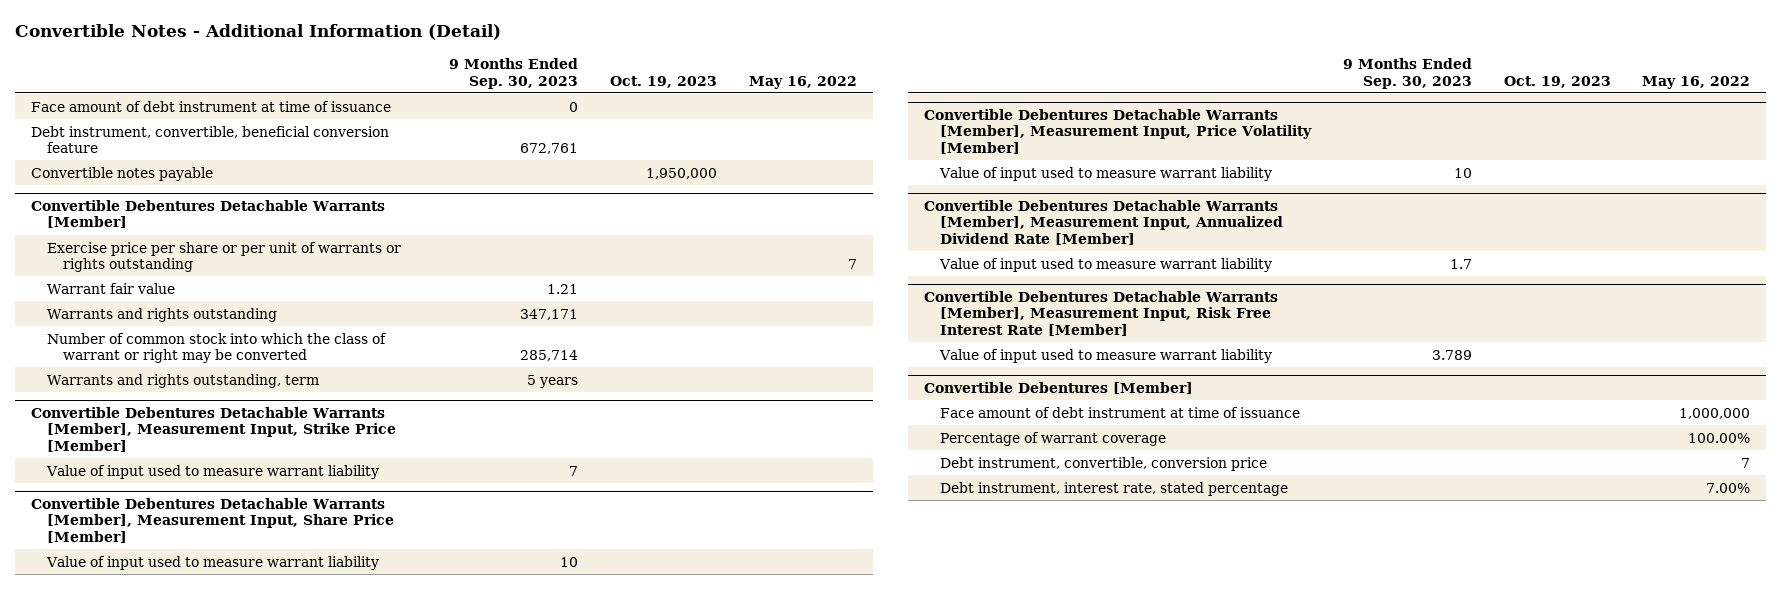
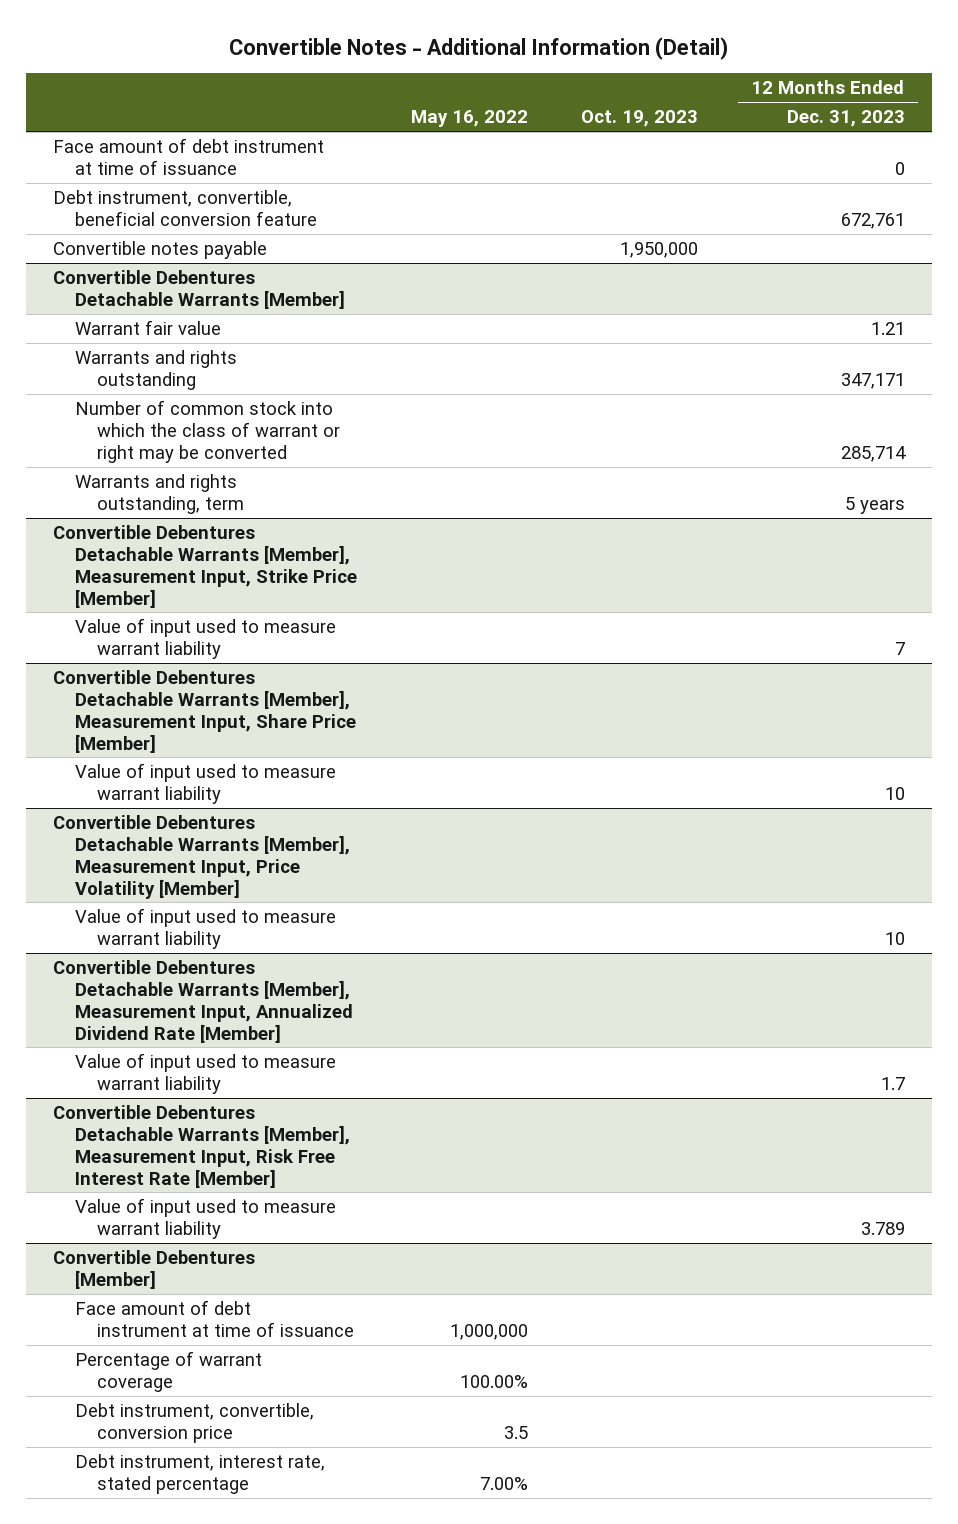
- | 9 Months Ended Sep. 30, 2023 | Oct. 19, 2023 | May 16, 2022
+ | May 16, 2022 | Oct. 19, 2023 | 12 Months Ended Dec. 31, 2023
@ Convertible Debentures Detachable Warrants [Member]
- Exercise price per share or per unit of warrants or rights outstanding | | | 7
@ Convertible Debentures [Member]
- Debt instrument, convertible, conversion price | | | 7
+ Debt instrument, convertible, conversion price | 3.5 | |

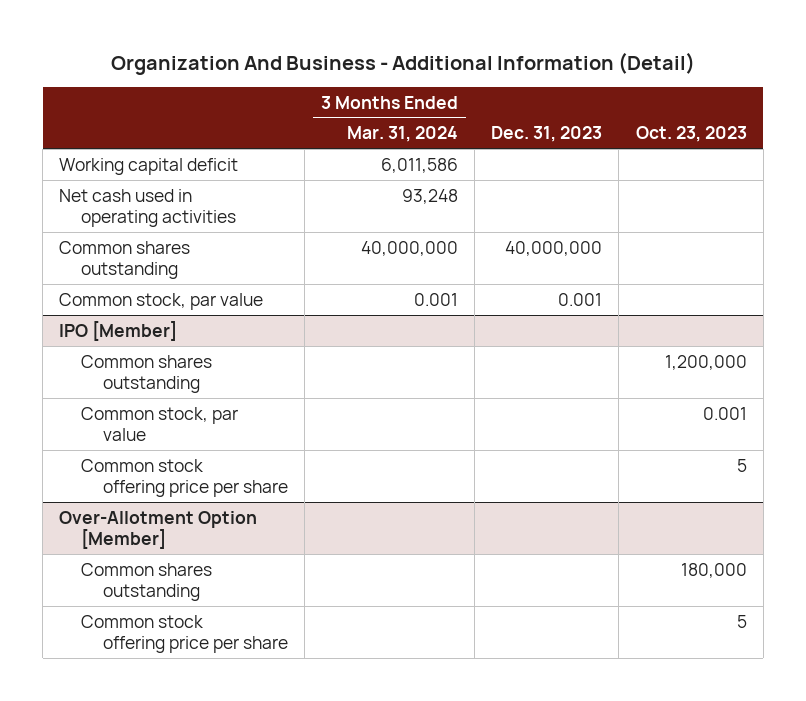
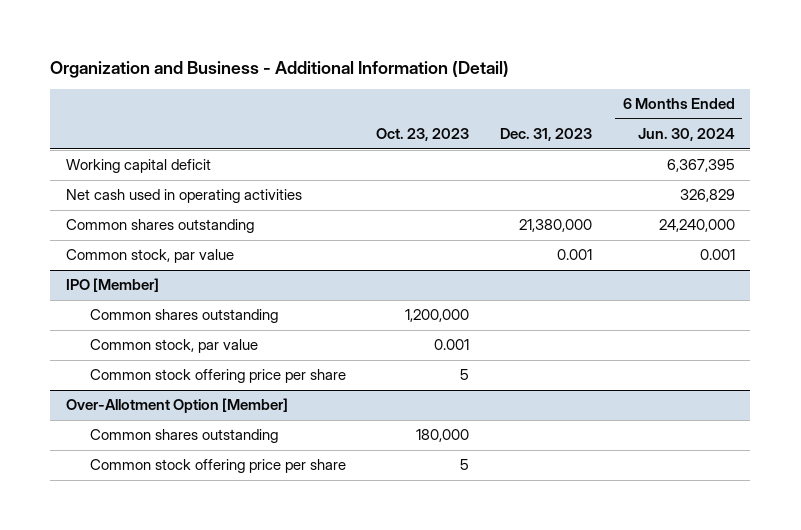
- Organization And Business - Additional Information (Detail)
+ Organization and Business - Additional Information (Detail)
- | 3 Months Ended Mar. 31, 2024 | Dec. 31, 2023 | Oct. 23, 2023
+ | Oct. 23, 2023 | Dec. 31, 2023 | 6 Months Ended Jun. 30, 2024
- Common shares outstanding | 40,000,000 | 40,000,000 |
+ Common shares outstanding | | 21,380,000 | 24,240,000

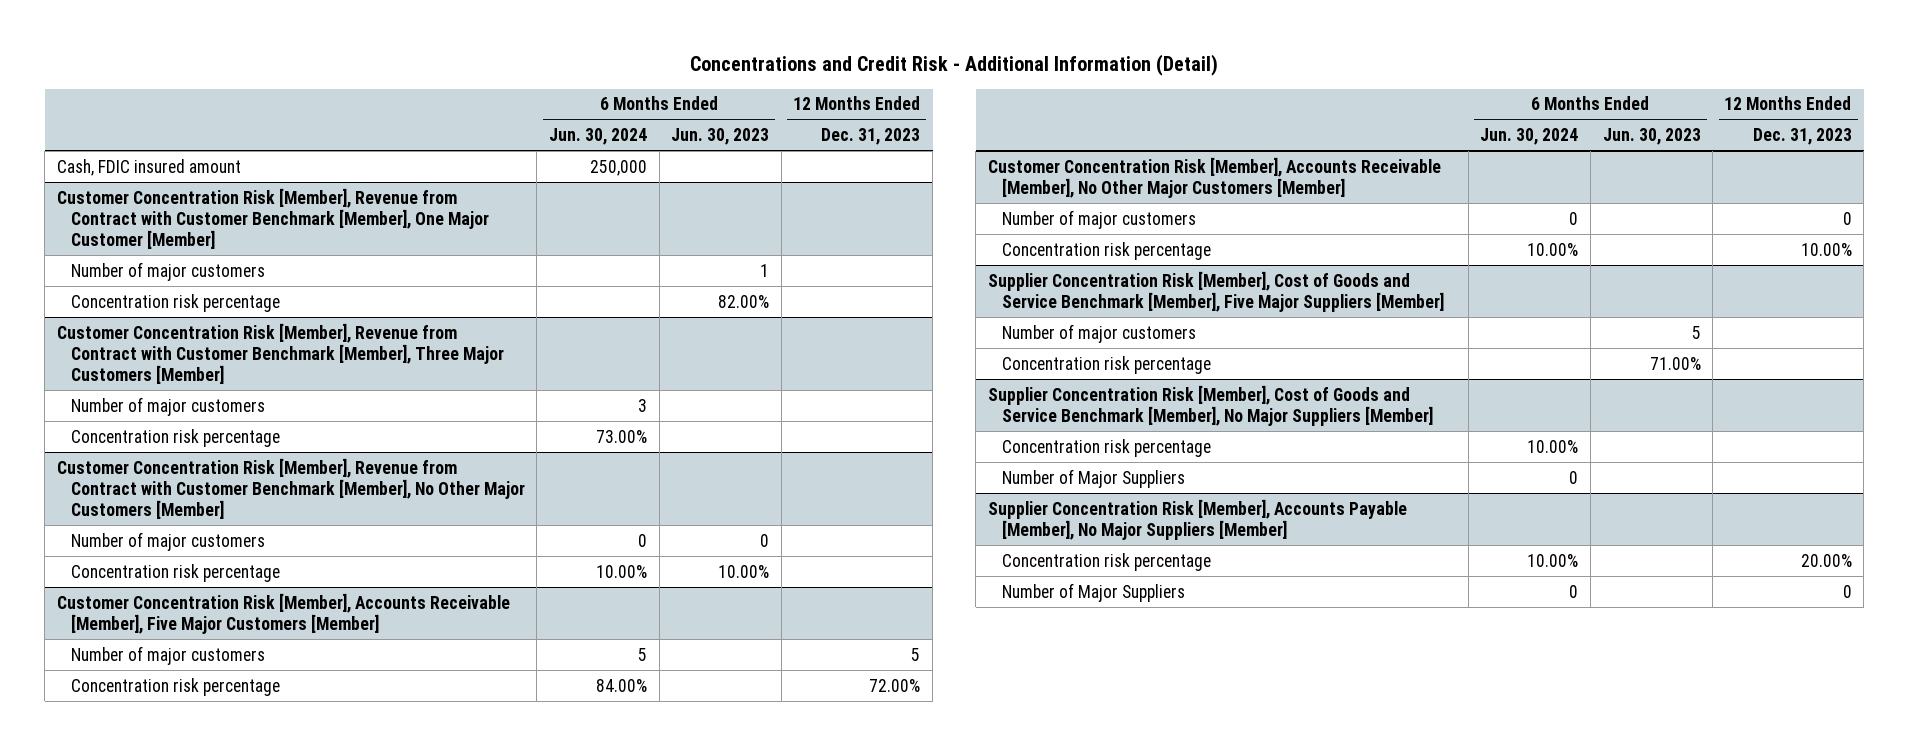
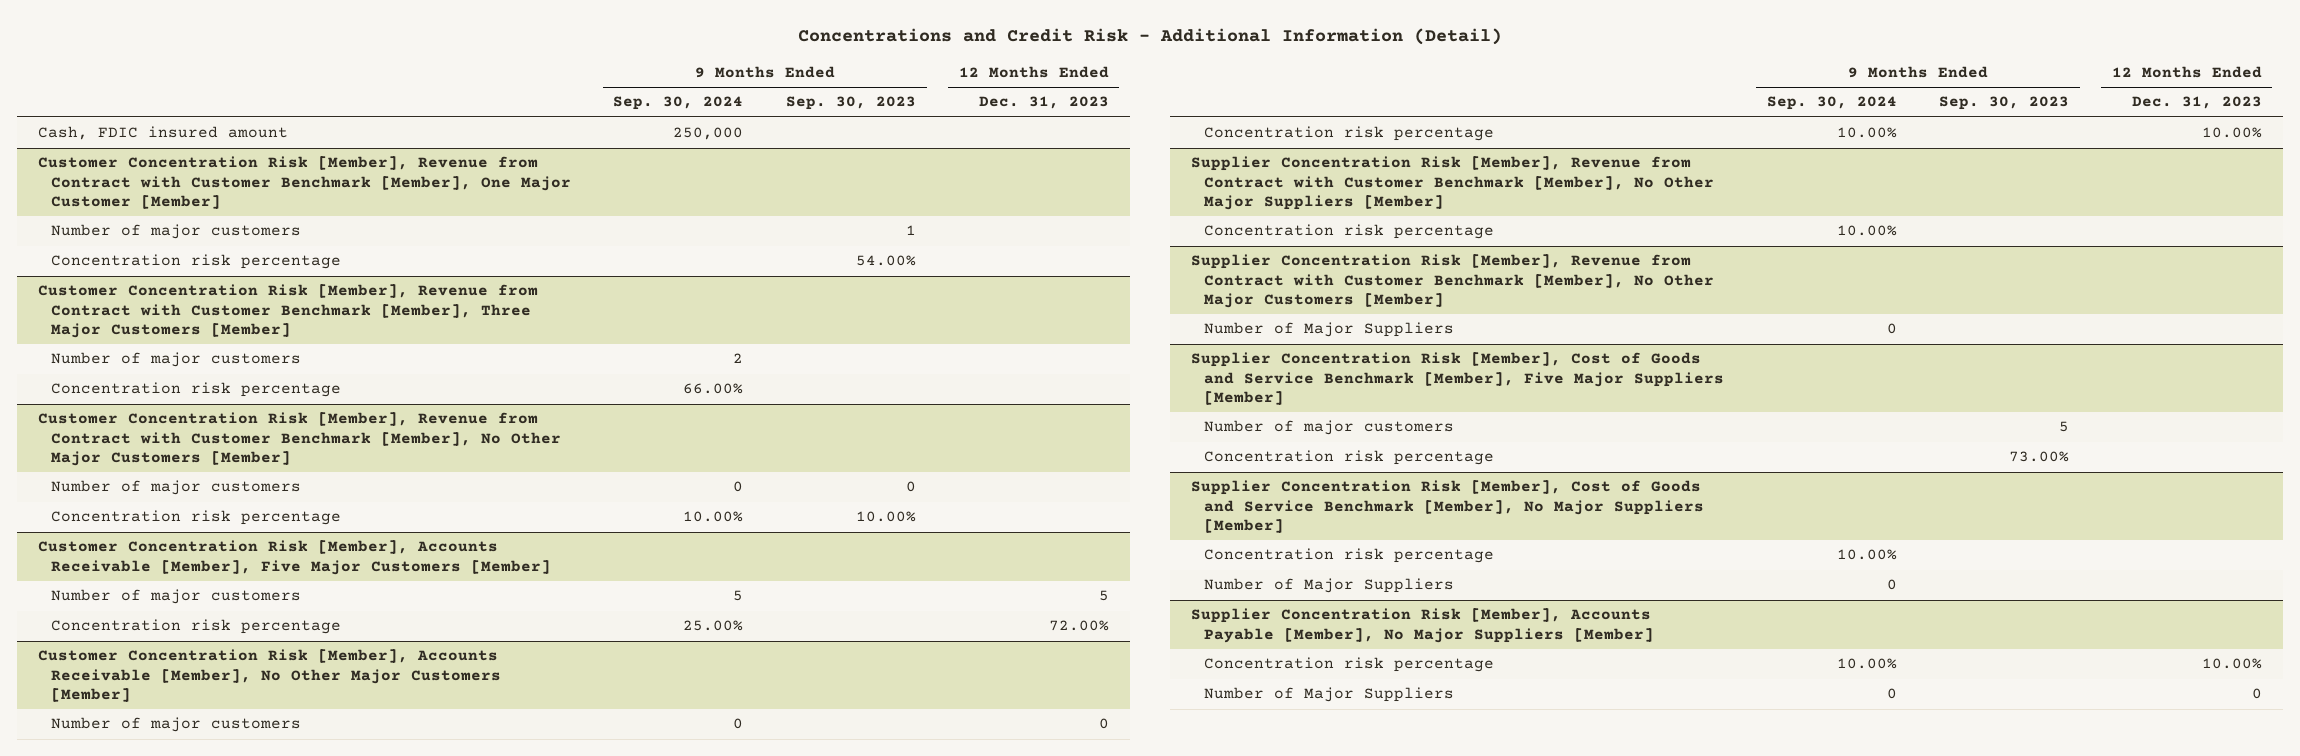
- | 6 Months Ended Jun. 30, 2024 | 6 Months Ended Jun. 30, 2023 | 12 Months Ended Dec. 31, 2023
+ | 9 Months Ended Sep. 30, 2024 | 9 Months Ended Sep. 30, 2023 | 12 Months Ended Dec. 31, 2023
+ Supplier Concentration Risk [Member], Revenue from Contract with Customer Benchmark [Member], No Other Major Suppliers [Member]
+ Concentration risk percentage | 10.00% | |
+ Supplier Concentration Risk [Member], Revenue from Contract with Customer Benchmark [Member], No Other Major Customers [Member]
+ Number of Major Suppliers | 0 | |
@ Supplier Concentration Risk [Member], Accounts Payable [Member], No Major Suppliers [Member]
- Concentration risk percentage | 10.00% | | 20.00%
+ Concentration risk percentage | 10.00% | | 10.00%

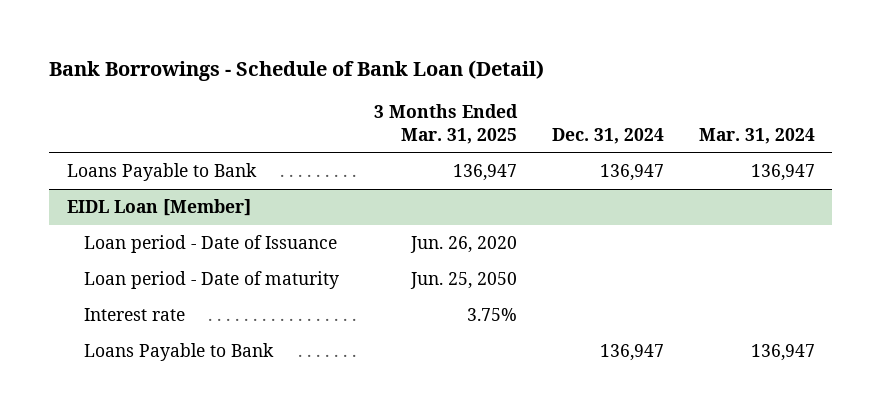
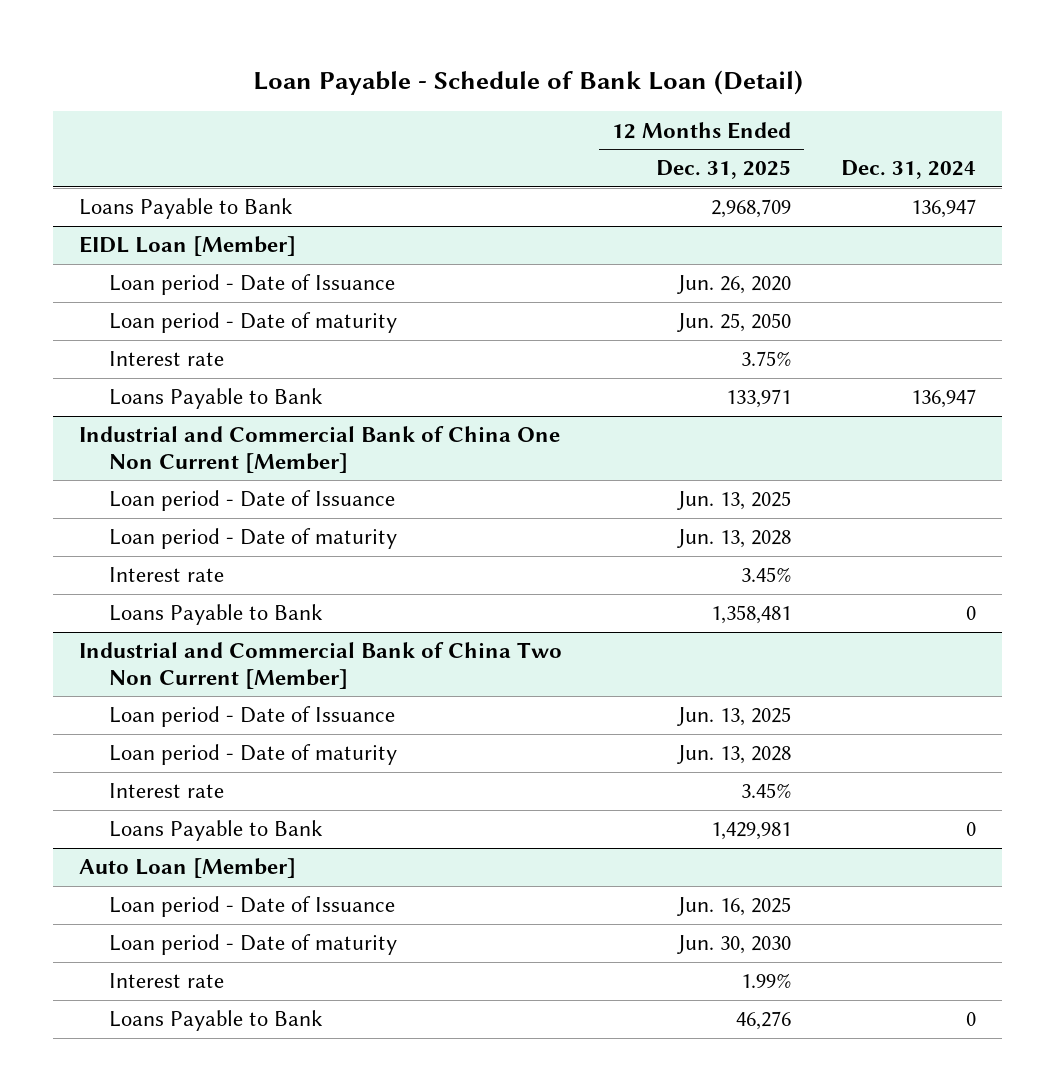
- Bank Borrowings - Schedule of Bank Loan (Detail)
+ Loan Payable - Schedule of Bank Loan (Detail)
- | 3 Months Ended Mar. 31, 2025 | Dec. 31, 2024 | Mar. 31, 2024
+ | 12 Months Ended Dec. 31, 2025 | Dec. 31, 2024
+ Industrial and Commercial Bank of China One Non Current [Member]
+ Loan period - Date of Issuance | Jun. 13, 2025 |
+ Loan period - Date of maturity | Jun. 13, 2028 |
+ Interest rate | 3.45% |
+ Loans Payable to Bank | 1,358,481 | 0
+ Industrial and Commercial Bank of China Two Non Current [Member]
+ Loan period - Date of Issuance | Jun. 13, 2025 |
+ Loan period - Date of maturity | Jun. 13, 2028 |
+ Interest rate | 3.45% |
+ Loans Payable to Bank | 1,429,981 | 0
+ Auto Loan [Member]
+ Loan period - Date of Issuance | Jun. 16, 2025 |
+ Loan period - Date of maturity | Jun. 30, 2030 |
+ Interest rate | 1.99% |
+ Loans Payable to Bank | 46,276 | 0

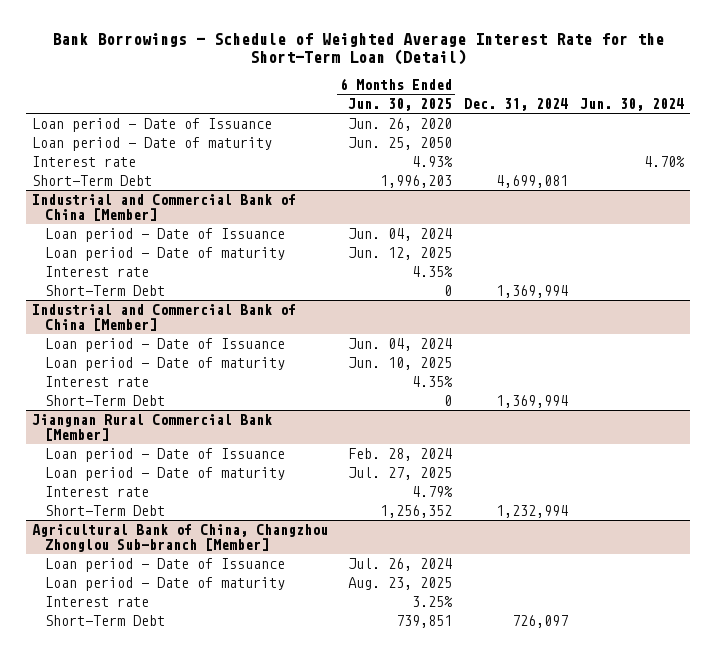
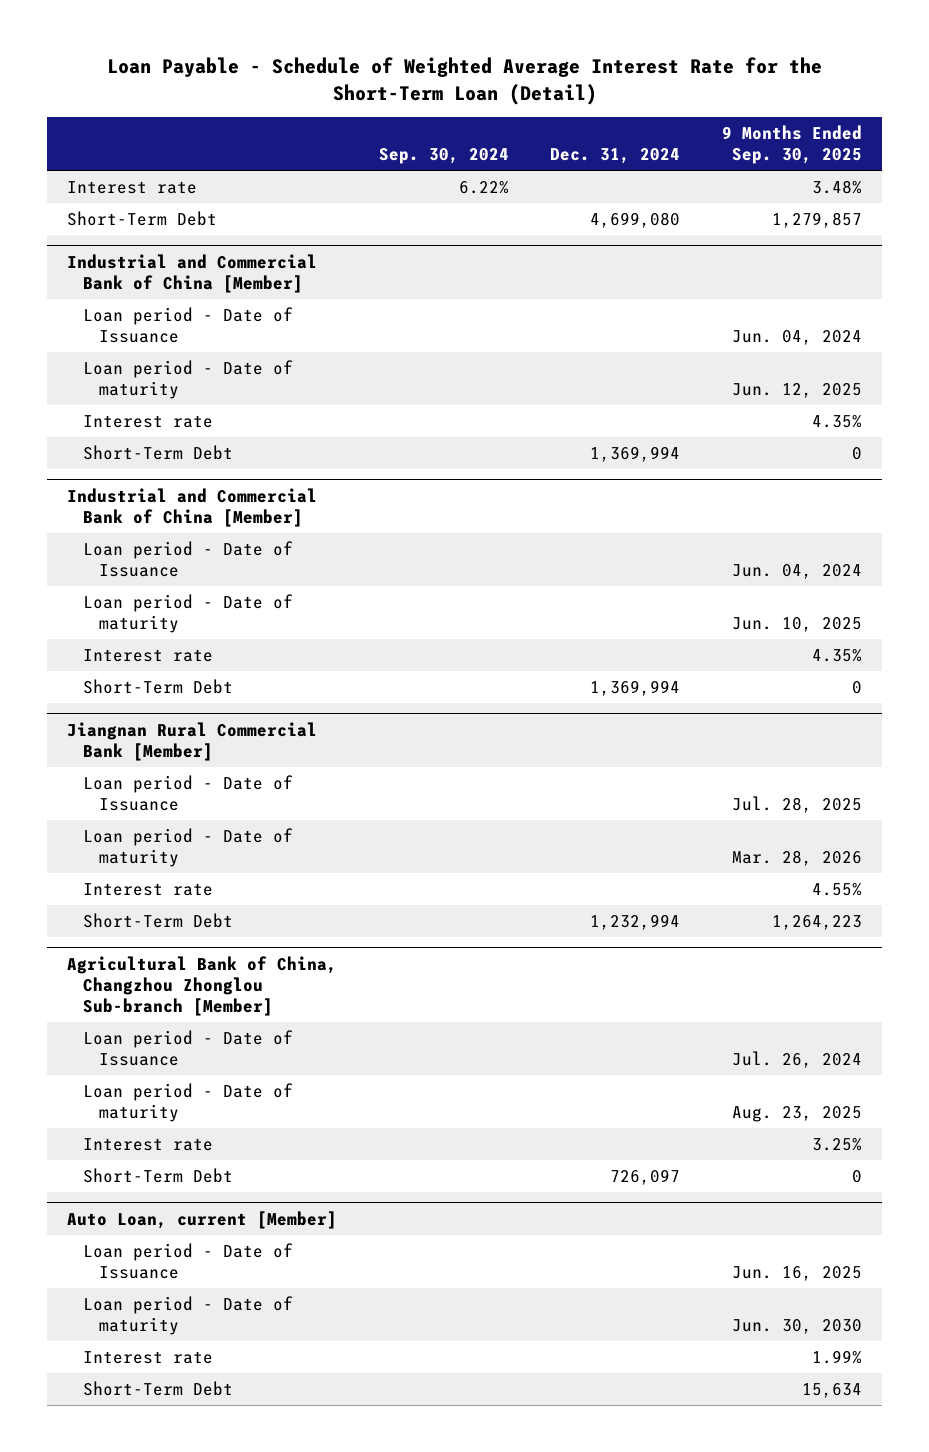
- Bank Borrowings - Schedule of Weighted Average Interest Rate for the Short-Term Loan (Detail)
+ Loan Payable - Schedule of Weighted Average Interest Rate for the Short-Term Loan (Detail)
- | 6 Months Ended Jun. 30, 2025 | Dec. 31, 2024 | Jun. 30, 2024
+ | Sep. 30, 2024 | Dec. 31, 2024 | 9 Months Ended Sep. 30, 2025
- Loan period - Date of Issuance | Jun. 26, 2020 | |
- Loan period - Date of maturity | Jun. 25, 2050 | |
- Short-Term Debt | 1,996,203 | 4,699,081 |
+ Short-Term Debt | | 4,699,080 | 1,279,857
+ Auto Loan, current [Member]
+ Loan period - Date of Issuance | | | Jun. 16, 2025
+ Loan period - Date of maturity | | | Jun. 30, 2030
+ Interest rate | | | 1.99%
+ Short-Term Debt | | | 15,634

